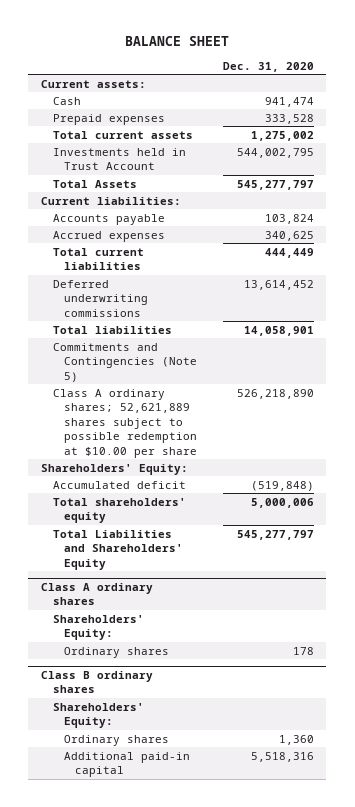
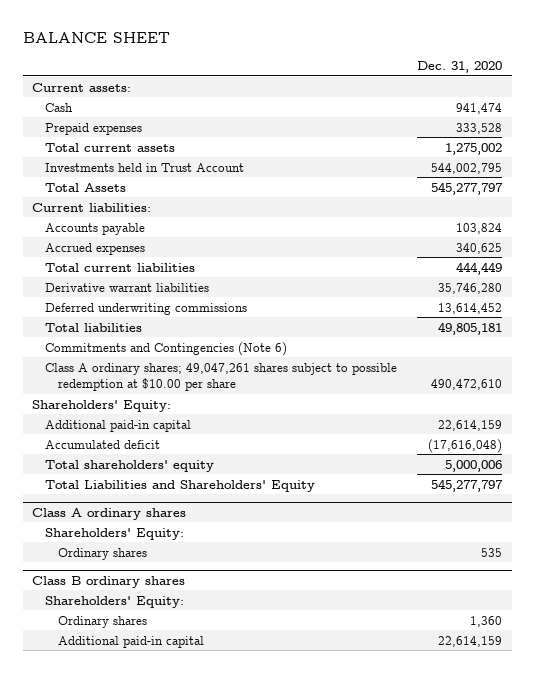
+ Derivative warrant liabilities | 35,746,280
- Total liabilities | 14,058,901
- Commitments and Contingencies (Note 5)
- Class A ordinary shares; 52,621,889 shares subject to possible redemption at $10.00 per share | 526,218,890
+ Total liabilities | 49,805,181
+ Commitments and Contingencies (Note 6)
+ Class A ordinary shares; 49,047,261 shares subject to possible redemption at $10.00 per share | 490,472,610
- Accumulated deficit | (519,848)
+ Additional paid-in capital | 22,614,159
+ Accumulated deficit | (17,616,048)
@ Class A ordinary shares
- Ordinary shares | 178
+ Ordinary shares | 535
@ Class B ordinary shares
- Additional paid-in capital | 5,518,316
+ Additional paid-in capital | 22,614,159

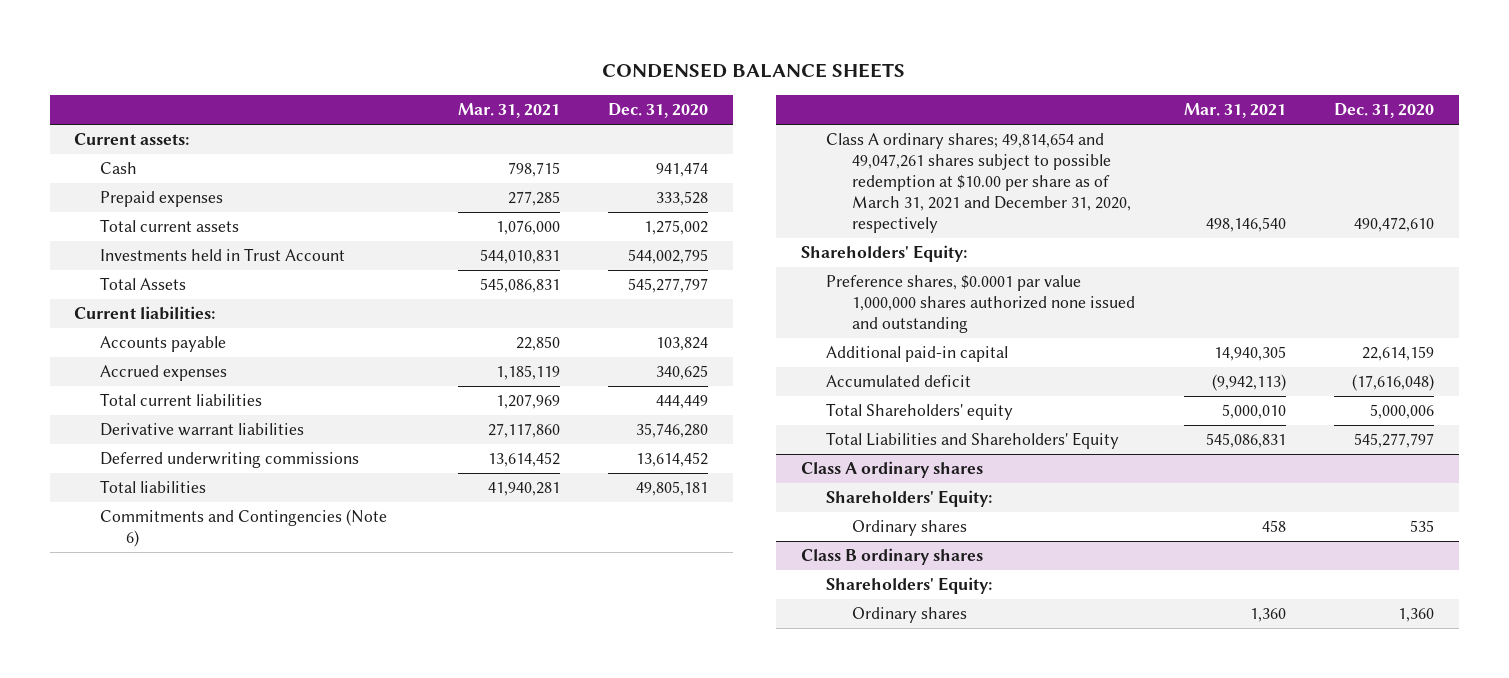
- BALANCE SHEET
+ CONDENSED BALANCE SHEETS
- | Dec. 31, 2020
+ | Mar. 31, 2021 | Dec. 31, 2020
- Class A ordinary shares; 49,047,261 shares subject to possible redemption at $10.00 per share | 490,472,610
+ Class A ordinary shares; 49,814,654 and 49,047,261 shares subject to possible redemption at $10.00 per share as of March 31, 2021 and December 31, 2020, respectively | 498,146,540 | 490,472,610
+ Preference shares, $0.0001 par value 1,000,000 shares authorized none issued and outstanding
- Total shareholders' equity | 5,000,006
+ Total Shareholders' equity | 5,000,010 | 5,000,006
@ Class B ordinary shares
- Additional paid-in capital | 22,614,159

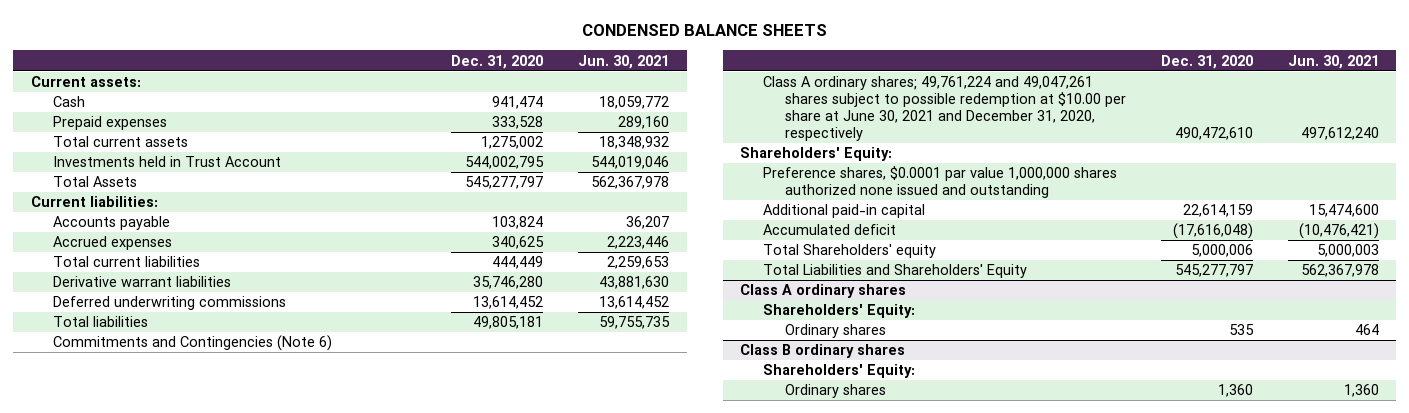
- | Mar. 31, 2021 | Dec. 31, 2020
+ | Dec. 31, 2020 | Jun. 30, 2021
- Class A ordinary shares; 49,814,654 and 49,047,261 shares subject to possible redemption at $10.00 per share as of March 31, 2021 and December 31, 2020, respectively | 498,146,540 | 490,472,610
+ Class A ordinary shares; 49,761,224 and 49,047,261 shares subject to possible redemption at $10.00 per share at June 30, 2021 and December 31, 2020, respectively | 490,472,610 | 497,612,240

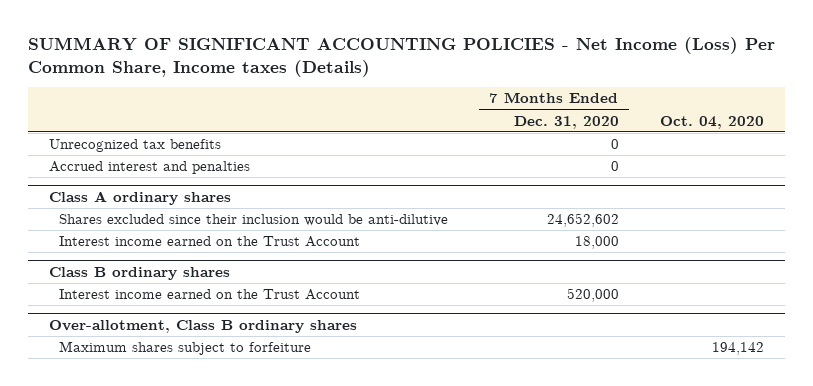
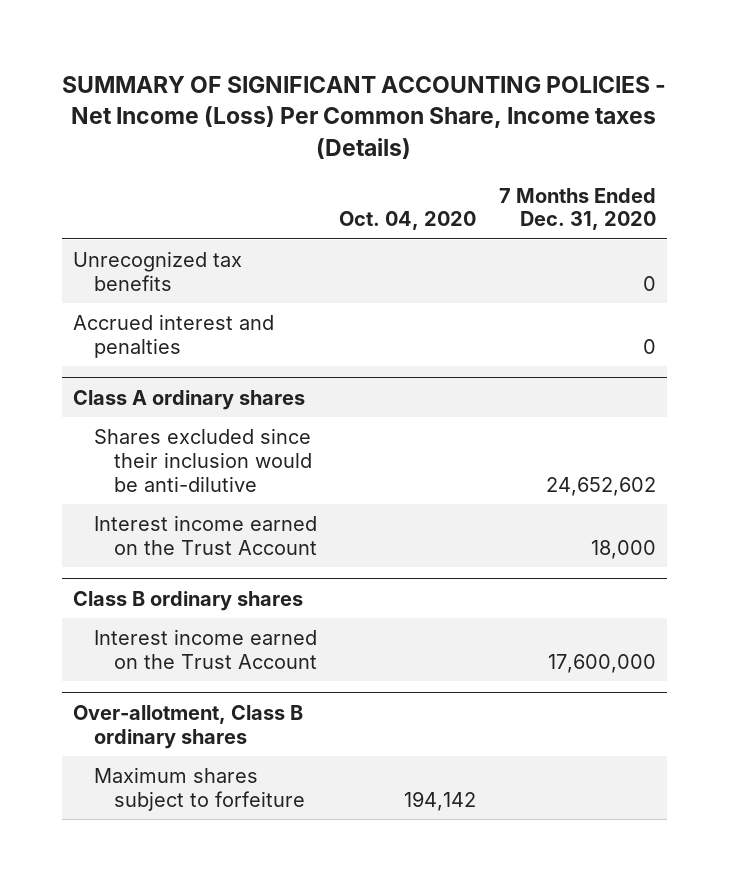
- | 7 Months Ended Dec. 31, 2020 | Oct. 04, 2020
+ | Oct. 04, 2020 | 7 Months Ended Dec. 31, 2020
@ Class B ordinary shares
- Interest income earned on the Trust Account | 520,000 |
+ Interest income earned on the Trust Account | | 17,600,000

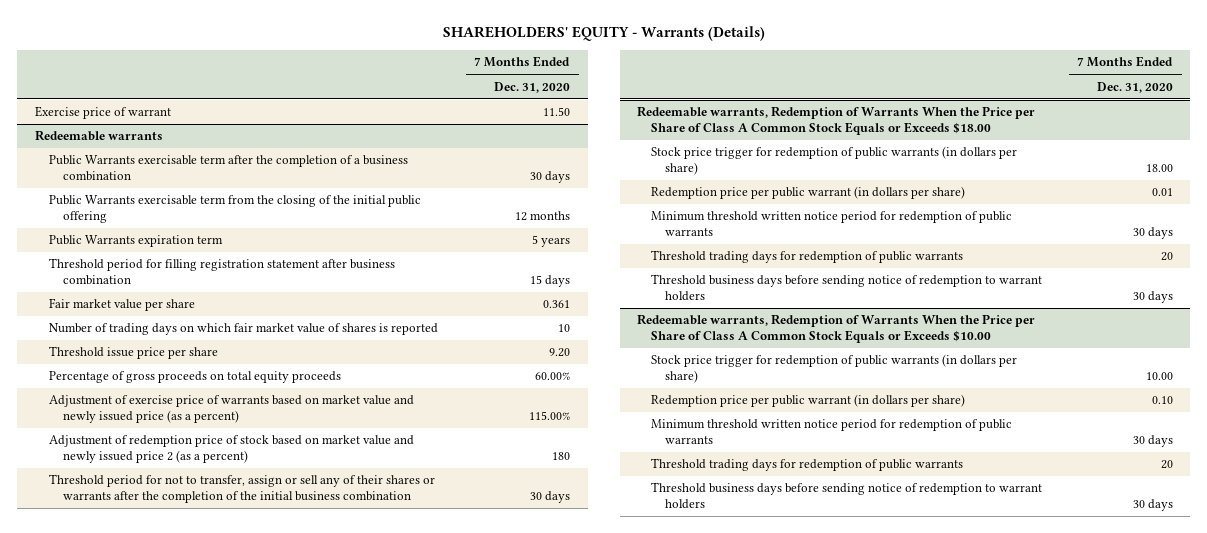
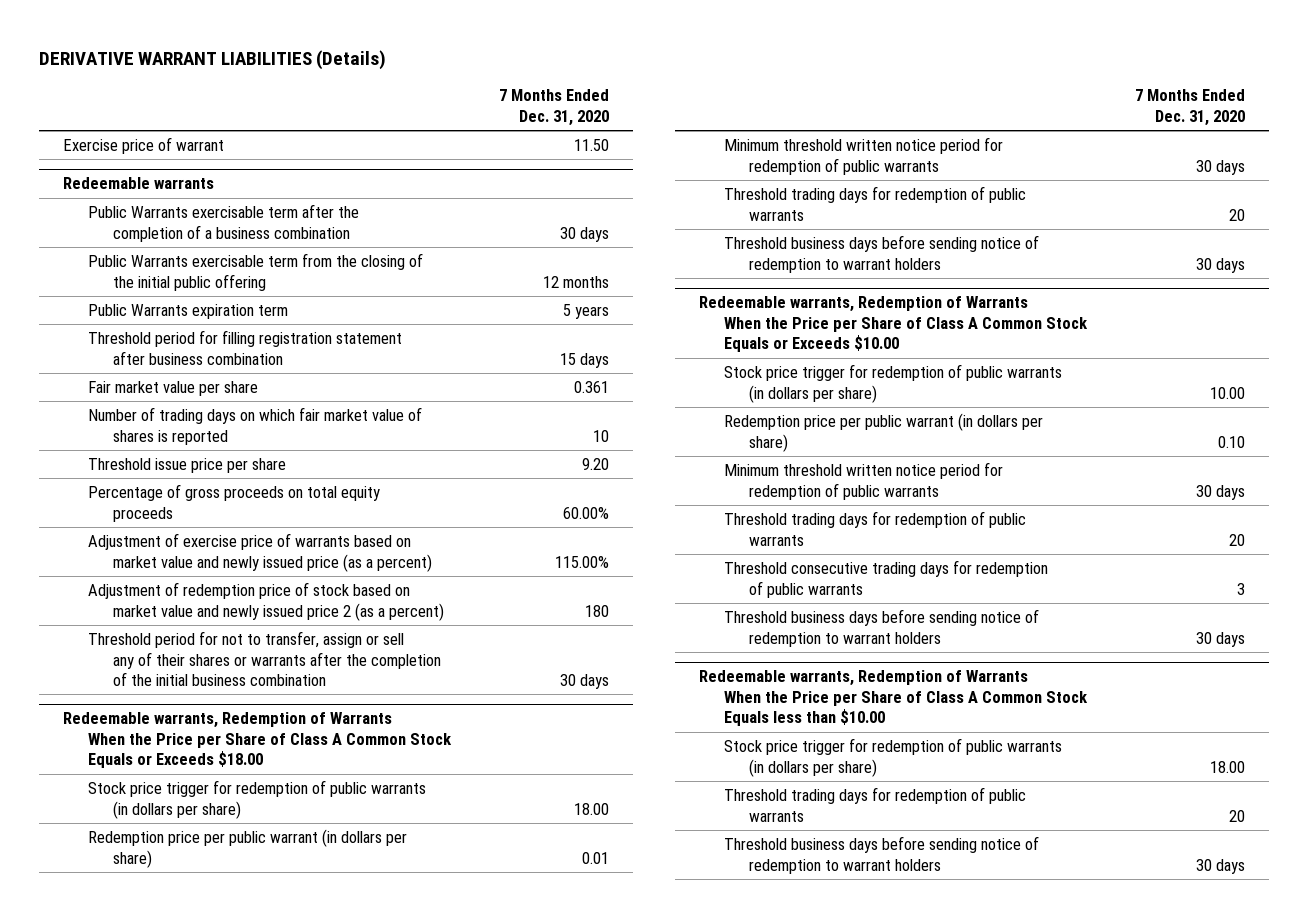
- SHAREHOLDERS' EQUITY - Warrants (Details)
+ DERIVATIVE WARRANT LIABILITIES (Details)
@ Redeemable warrants, Redemption of Warrants When the Price per Share of Class A Common Stock Equals or Exceeds $10.00
+ Threshold consecutive trading days for redemption of public warrants | 3
+ Redeemable warrants, Redemption of Warrants When the Price per Share of Class A Common Stock Equals less than $10.00
+ Stock price trigger for redemption of public warrants (in dollars per share) | 18.00
+ Threshold trading days for redemption of public warrants | 20
+ Threshold business days before sending notice of redemption to warrant holders | 30 days

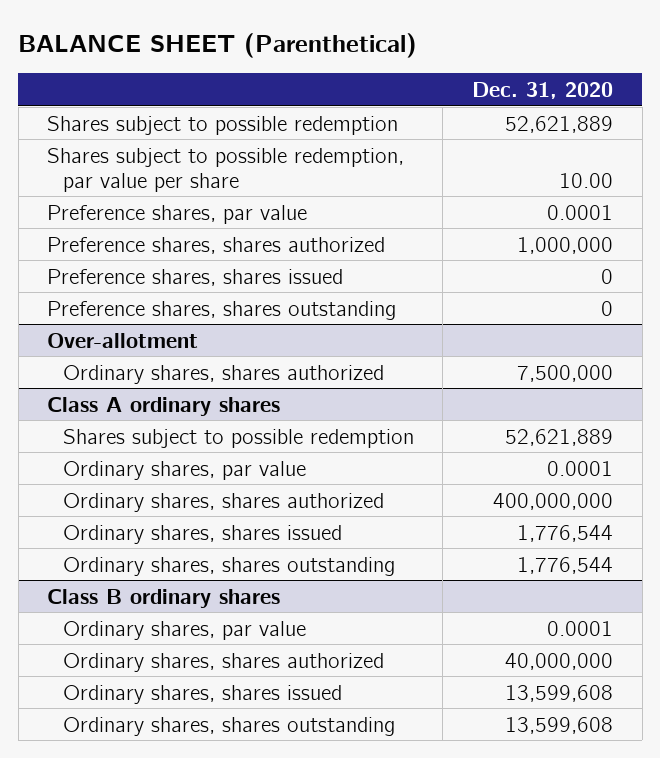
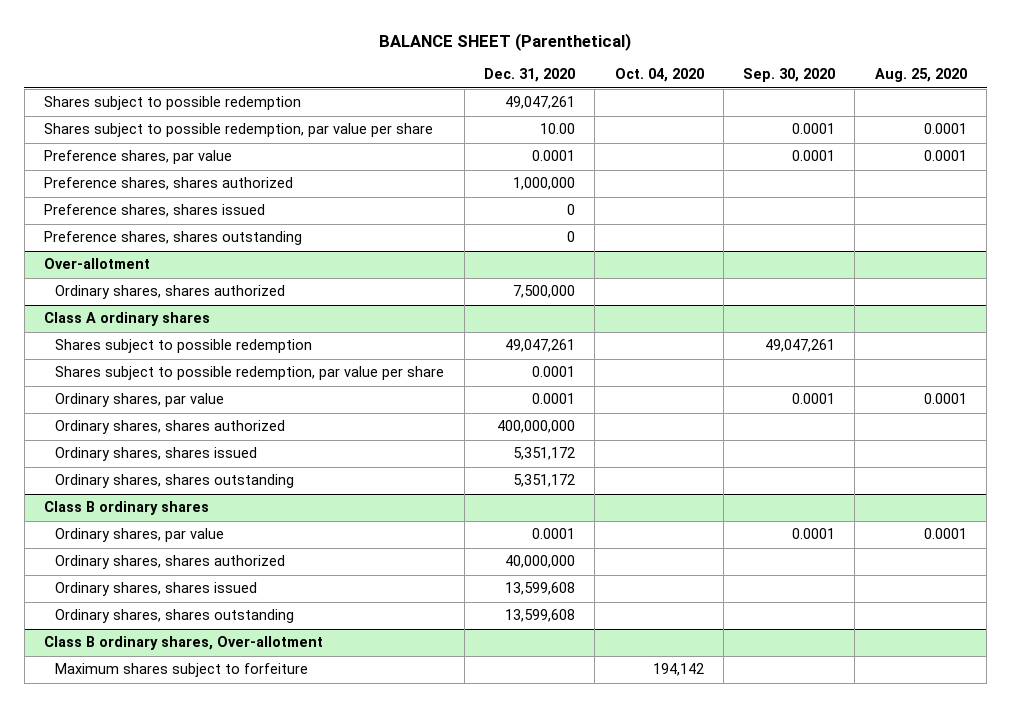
- | Dec. 31, 2020
+ | Dec. 31, 2020 | Oct. 04, 2020 | Sep. 30, 2020 | Aug. 25, 2020
- Shares subject to possible redemption | 52,621,889
+ Shares subject to possible redemption | 49,047,261 | | |
@ Class A ordinary shares
- Shares subject to possible redemption | 52,621,889
+ Shares subject to possible redemption | 49,047,261 | | 49,047,261 |
+ Shares subject to possible redemption, par value per share | 0.0001 | | |
- Ordinary shares, shares issued | 1,776,544
- Ordinary shares, shares outstanding | 1,776,544
+ Ordinary shares, shares issued | 5,351,172 | | |
+ Ordinary shares, shares outstanding | 5,351,172 | | |
+ Class B ordinary shares, Over-allotment
+ Maximum shares subject to forfeiture | | 194,142 | |

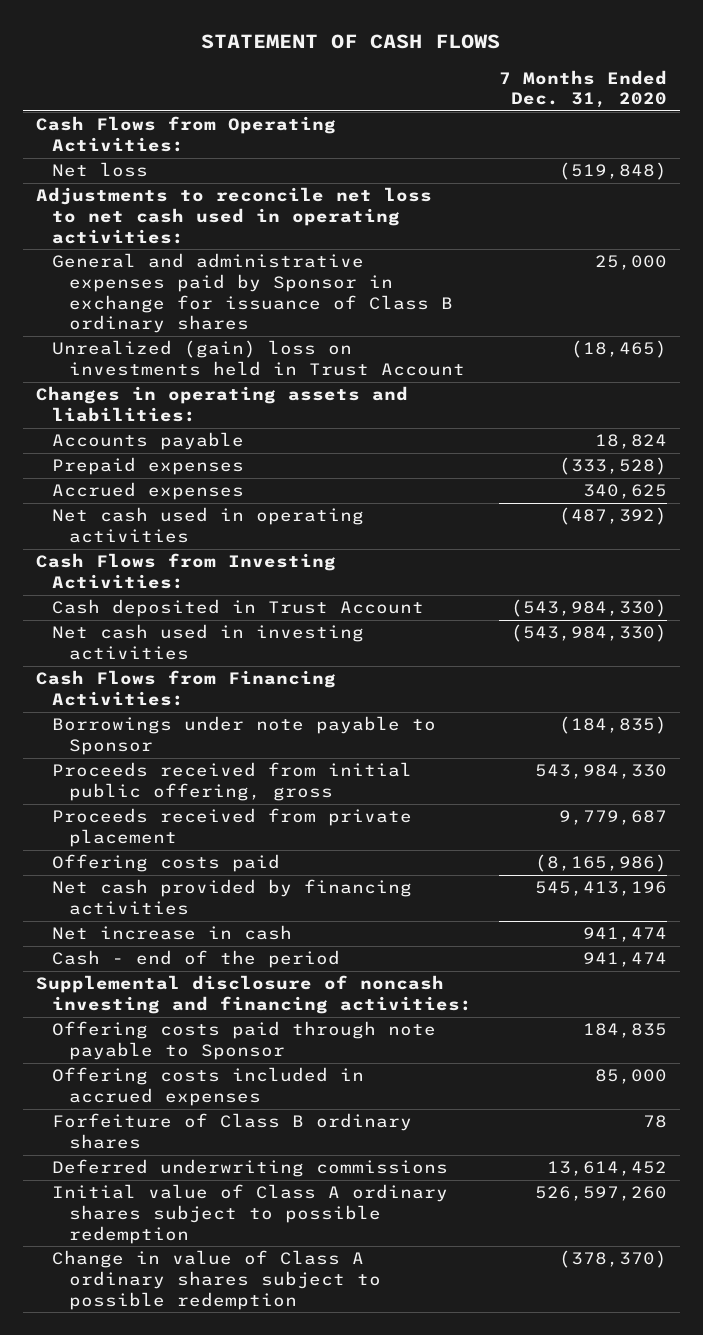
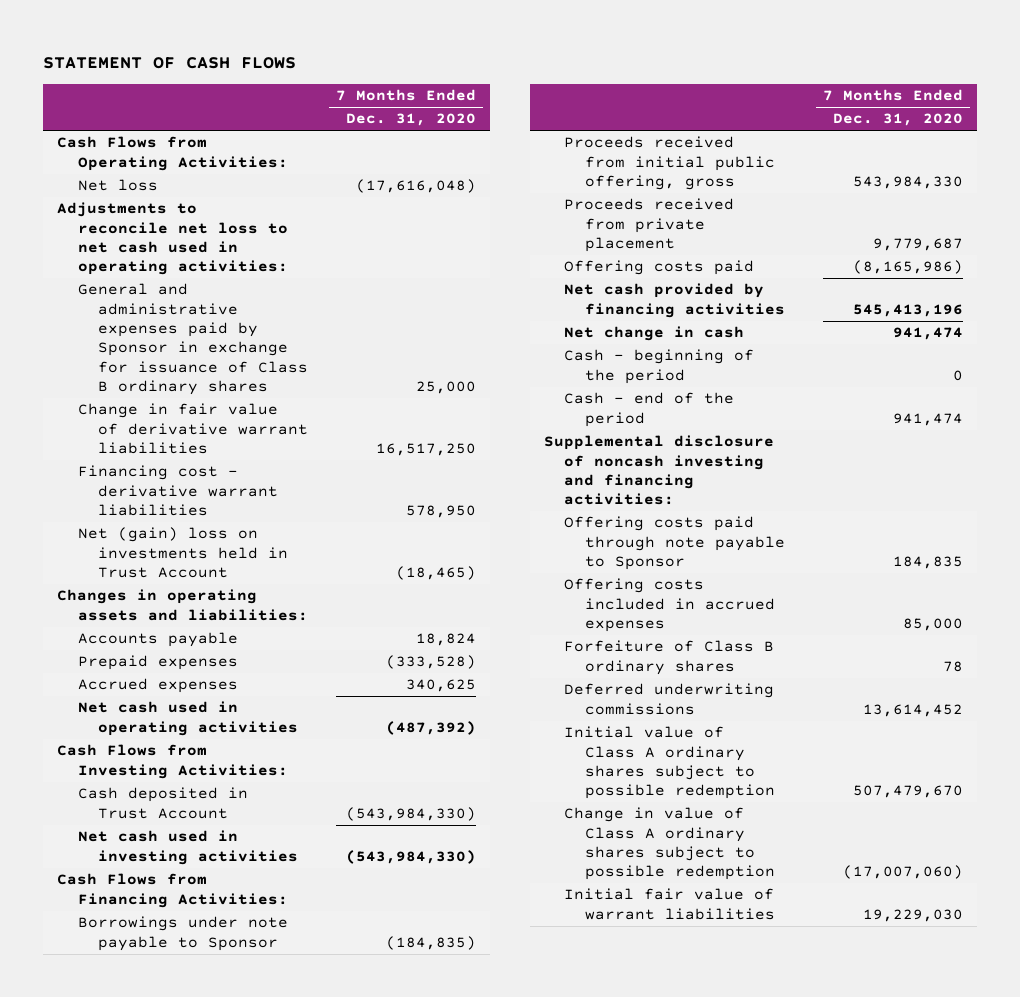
- Net loss | (519,848)
+ Net loss | (17,616,048)
- Unrealized (gain) loss on investments held in Trust Account | (18,465)
+ Change in fair value of derivative warrant liabilities | 16,517,250
+ Financing cost - derivative warrant liabilities | 578,950
+ Net (gain) loss on investments held in Trust Account | (18,465)
- Net increase in cash | 941,474
+ Net change in cash | 941,474
+ Cash - beginning of the period | 0
- Initial value of Class A ordinary shares subject to possible redemption | 526,597,260
- Change in value of Class A ordinary shares subject to possible redemption | (378,370)
+ Initial value of Class A ordinary shares subject to possible redemption | 507,479,670
+ Change in value of Class A ordinary shares subject to possible redemption | (17,007,060)
+ Initial fair value of warrant liabilities | 19,229,030

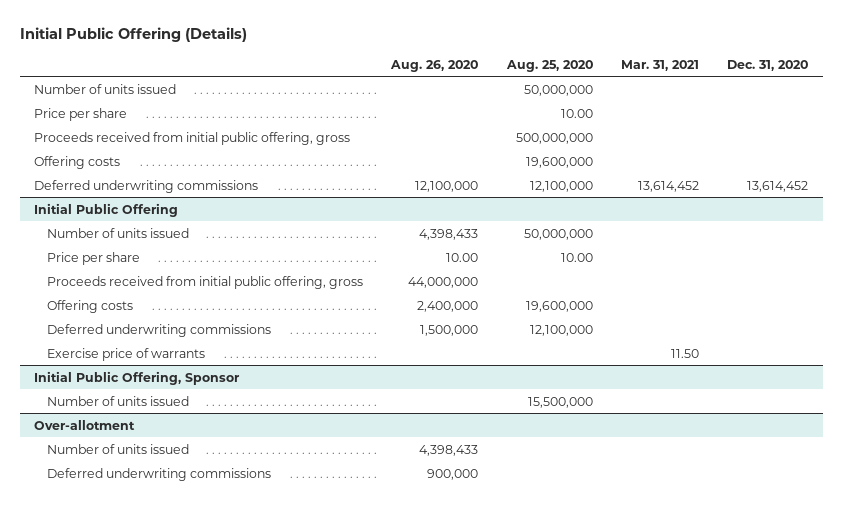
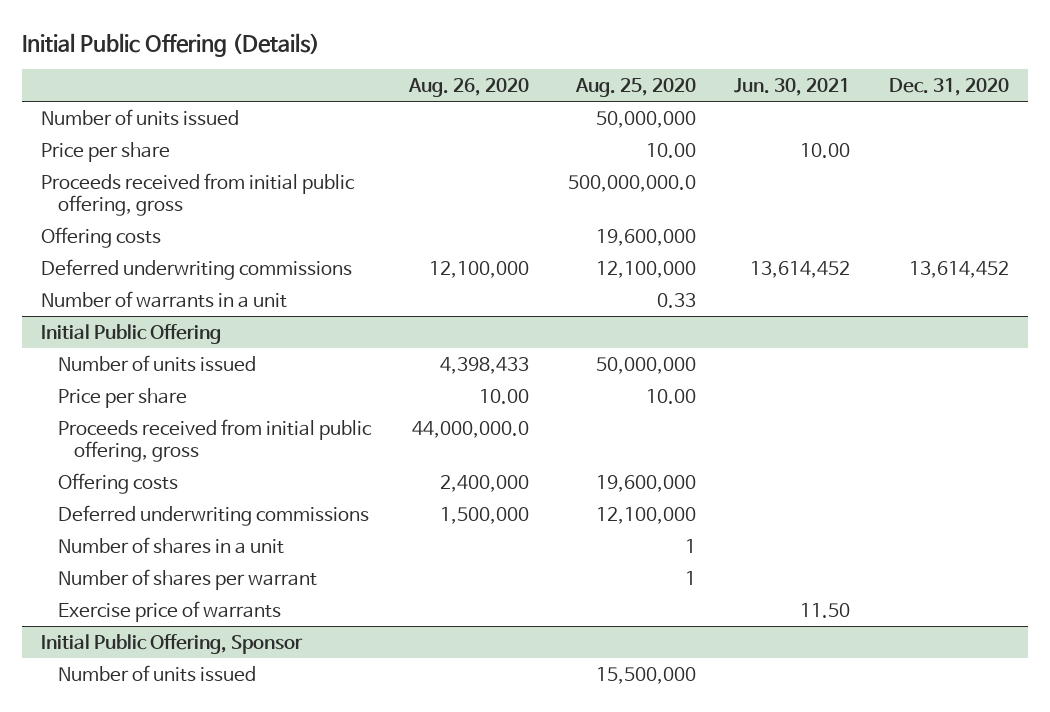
- | Aug. 26, 2020 | Aug. 25, 2020 | Mar. 31, 2021 | Dec. 31, 2020
+ | Aug. 26, 2020 | Aug. 25, 2020 | Jun. 30, 2021 | Dec. 31, 2020
- Proceeds received from initial public offering, gross | | 500,000,000 | |
+ Proceeds received from initial public offering, gross | | 500,000,000.0 | |
+ Number of warrants in a unit | | 0.33 | |
@ Initial Public Offering
- Proceeds received from initial public offering, gross | 44,000,000 | | |
+ Proceeds received from initial public offering, gross | 44,000,000.0 | | |
+ Number of shares in a unit | | 1 | |
+ Number of shares per warrant | | 1 | |
- Over-allotment
- Number of units issued | 4,398,433 | | |
- Deferred underwriting commissions | 900,000 | | |

